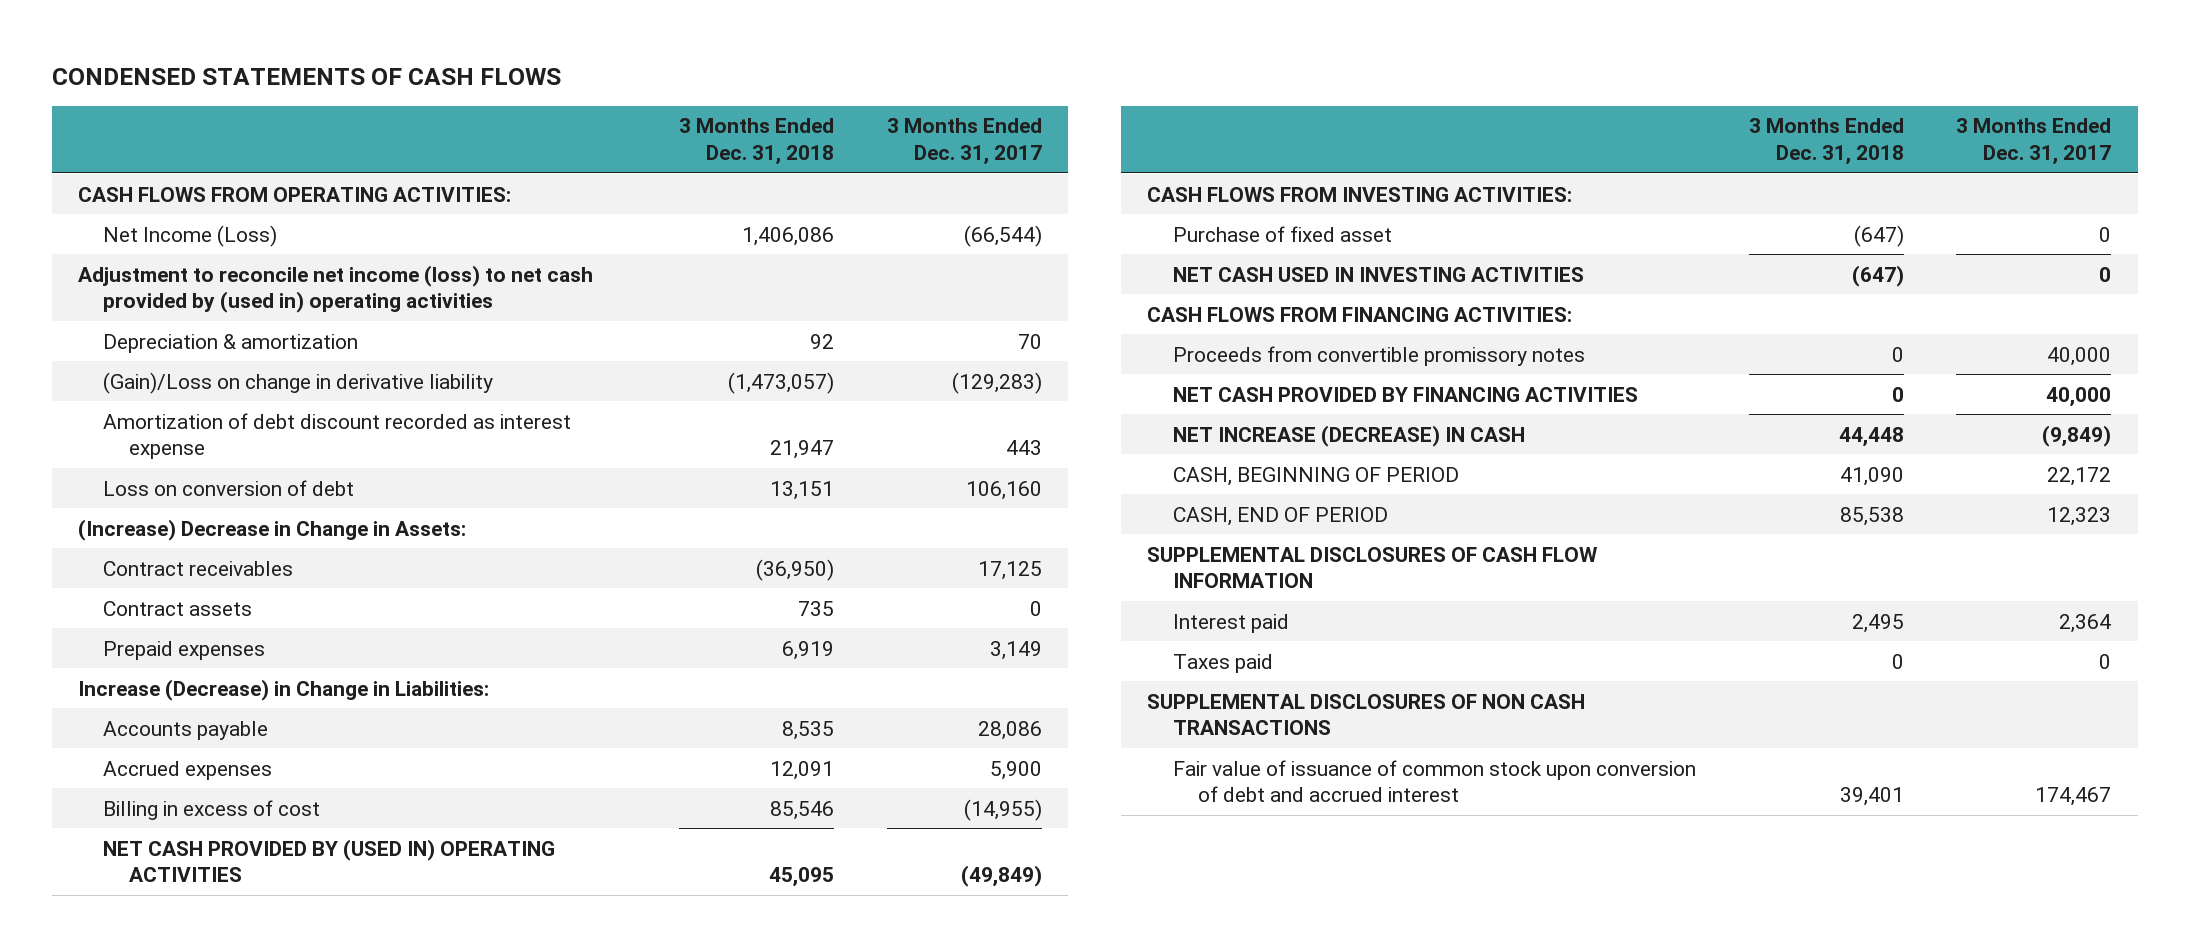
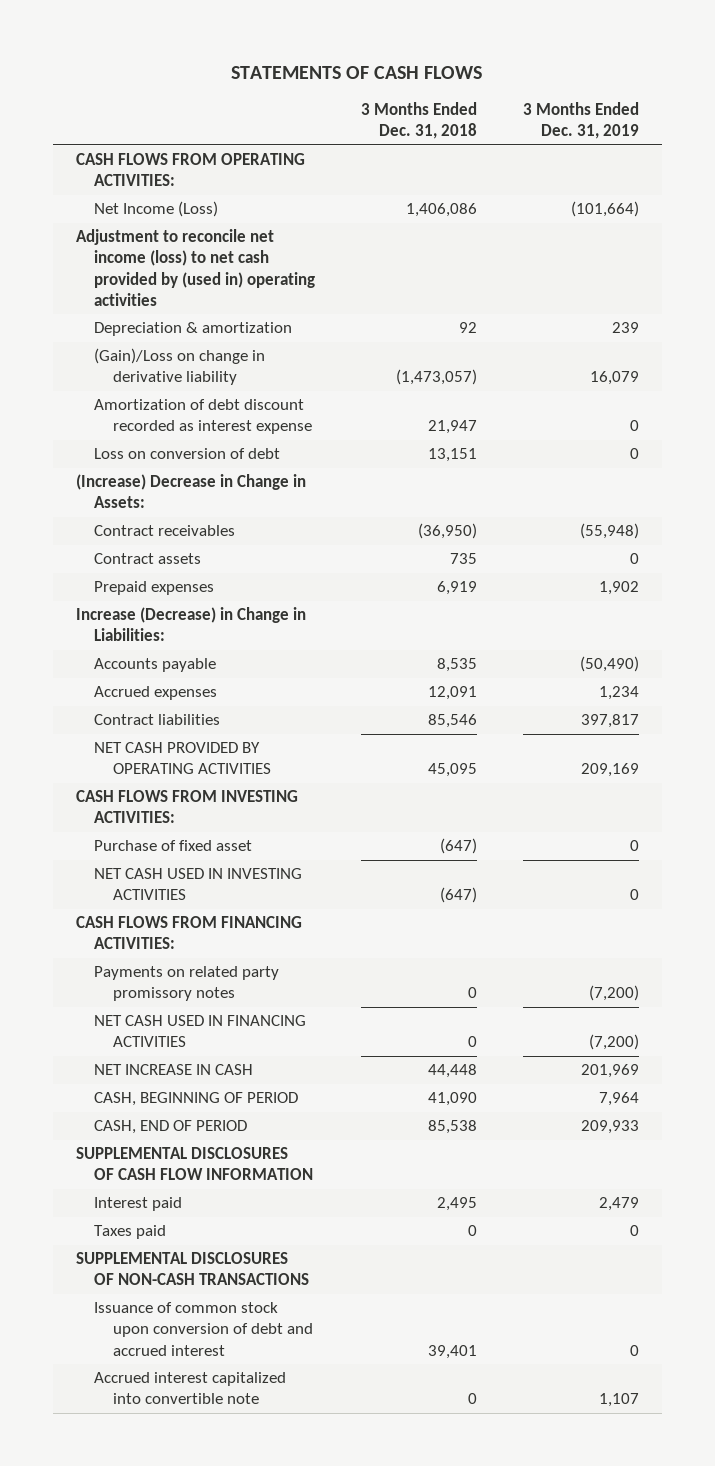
- CONDENSED STATEMENTS OF CASH FLOWS
+ STATEMENTS OF CASH FLOWS
- | 3 Months Ended Dec. 31, 2018 | 3 Months Ended Dec. 31, 2017
+ | 3 Months Ended Dec. 31, 2018 | 3 Months Ended Dec. 31, 2019
- Billing in excess of cost | 85,546 | (14,955)
- NET CASH PROVIDED BY (USED IN) OPERATING ACTIVITIES | 45,095 | (49,849)
+ Contract liabilities | 85,546 | 397,817
+ NET CASH PROVIDED BY OPERATING ACTIVITIES | 45,095 | 209,169
- Proceeds from convertible promissory notes | 0 | 40,000
- NET CASH PROVIDED BY FINANCING ACTIVITIES | 0 | 40,000
- NET INCREASE (DECREASE) IN CASH | 44,448 | (9,849)
+ Payments on related party promissory notes | 0 | (7,200)
+ NET CASH USED IN FINANCING ACTIVITIES | 0 | (7,200)
+ NET INCREASE IN CASH | 44,448 | 201,969
- SUPPLEMENTAL DISCLOSURES OF NON CASH TRANSACTIONS
- Fair value of issuance of common stock upon conversion of debt and accrued interest | 39,401 | 174,467
+ SUPPLEMENTAL DISCLOSURES OF NON-CASH TRANSACTIONS
+ Issuance of common stock upon conversion of debt and accrued interest | 39,401 | 0
+ Accrued interest capitalized into convertible note | 0 | 1,107

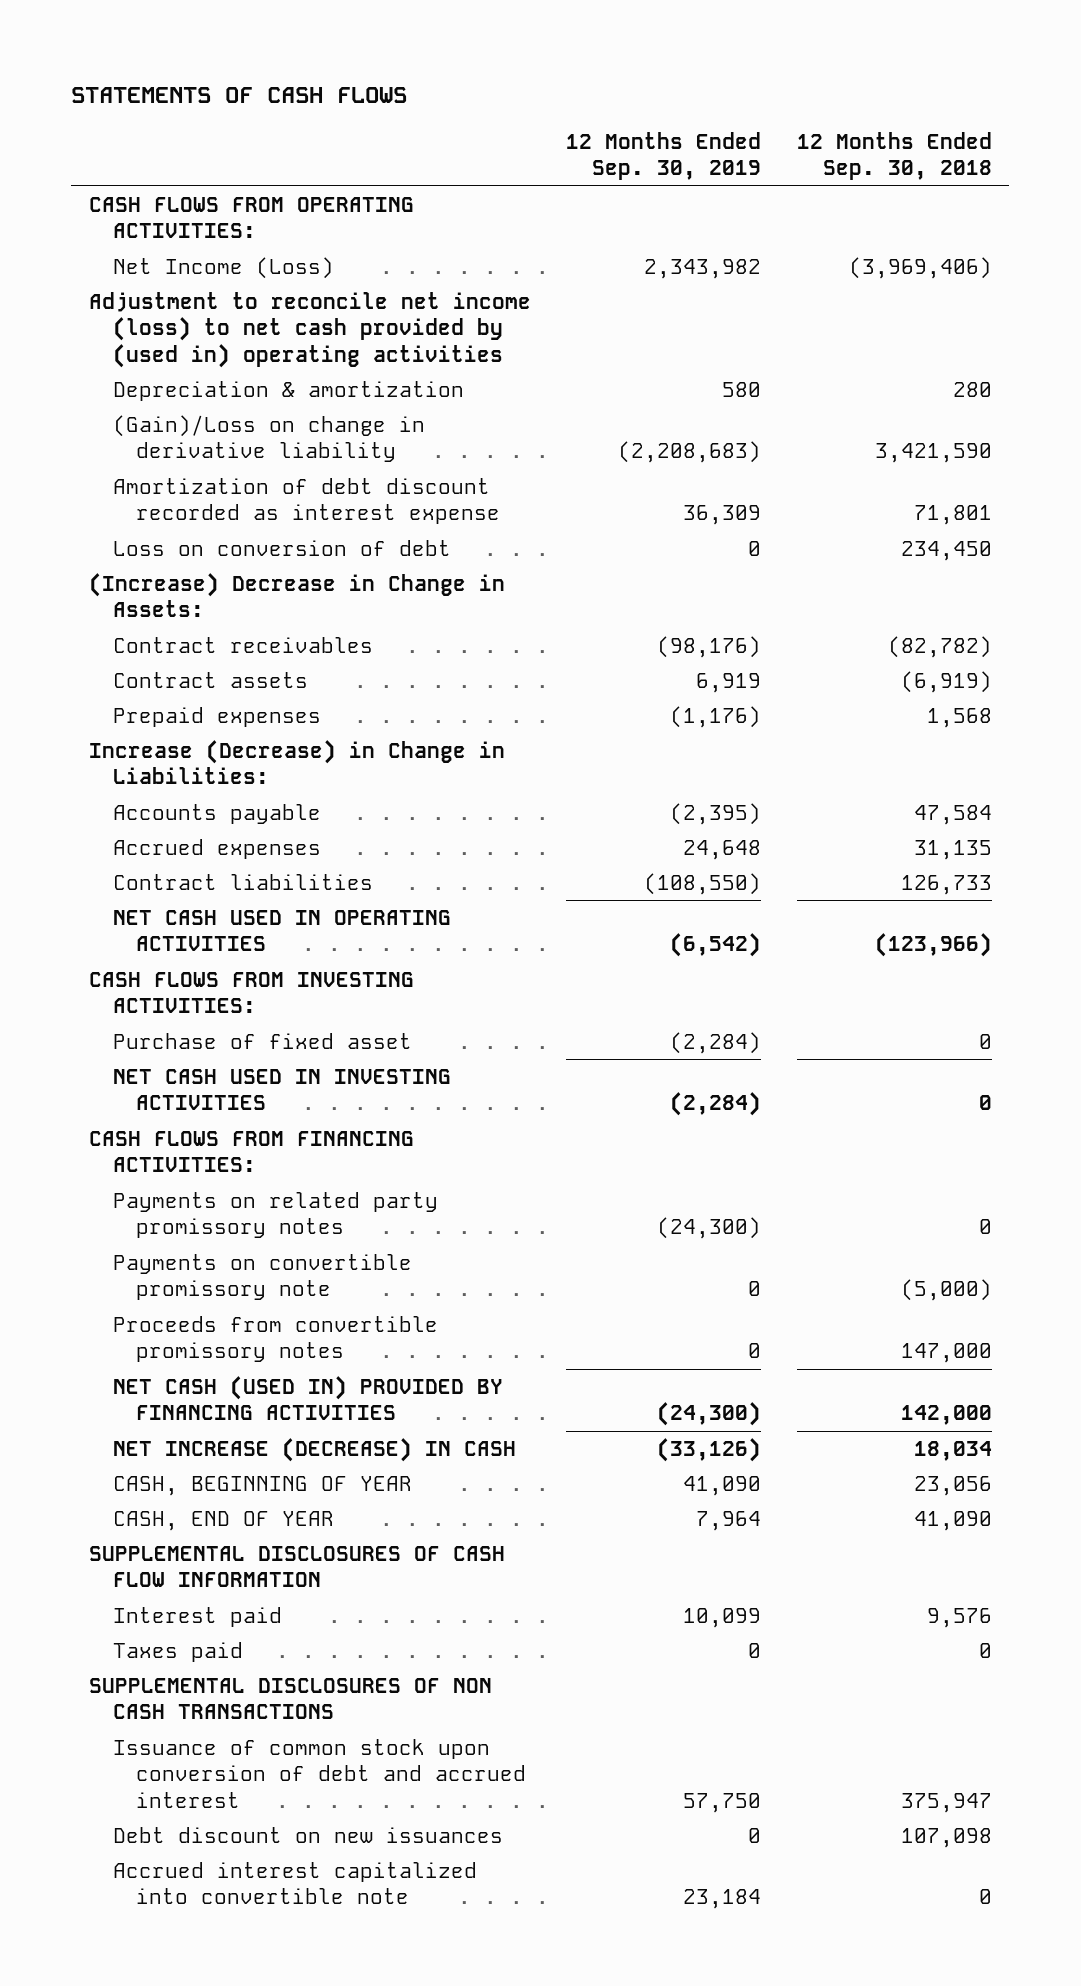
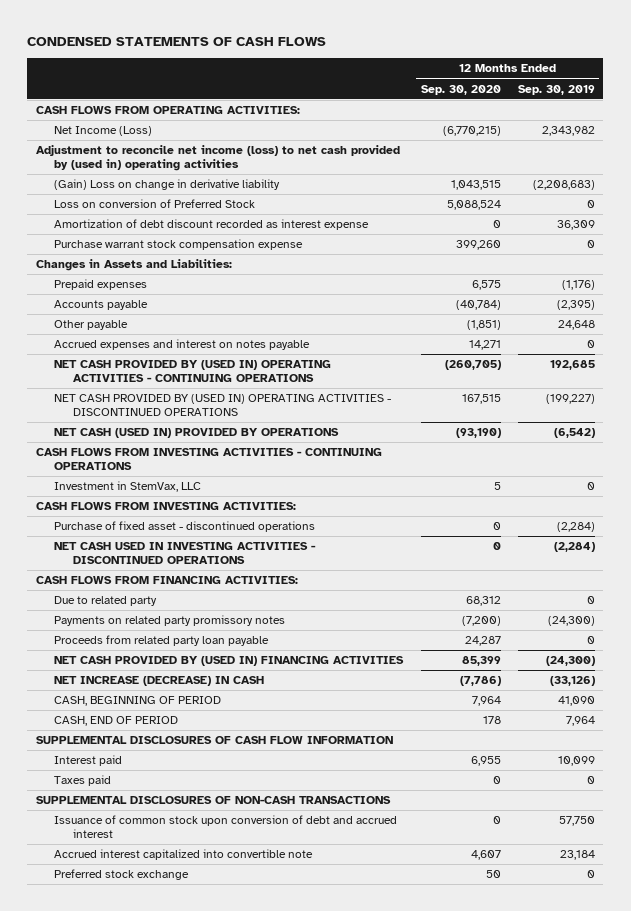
- STATEMENTS OF CASH FLOWS
+ CONDENSED STATEMENTS OF CASH FLOWS
- | 12 Months Ended Sep. 30, 2019 | 12 Months Ended Sep. 30, 2018
+ | 12 Months Ended Sep. 30, 2020 | 12 Months Ended Sep. 30, 2019
- Depreciation & amortization | 580 | 280
- (Gain)/Loss on change in derivative liability | (2,208,683) | 3,421,590
+ (Gain) Loss on change in derivative liability | 1,043,515 | (2,208,683)
+ Loss on conversion of Preferred Stock | 5,088,524 | 0
- Loss on conversion of debt | 0 | 234,450
- (Increase) Decrease in Change in Assets:
- Contract receivables | (98,176) | (82,782)
- Contract assets | 6,919 | (6,919)
+ Purchase warrant stock compensation expense | 399,260 | 0
+ Changes in Assets and Liabilities:
- Increase (Decrease) in Change in Liabilities:
- Accrued expenses | 24,648 | 31,135
- Contract liabilities | (108,550) | 126,733
- NET CASH USED IN OPERATING ACTIVITIES | (6,542) | (123,966)
+ Other payable | (1,851) | 24,648
+ Accrued expenses and interest on notes payable | 14,271 | 0
+ NET CASH PROVIDED BY (USED IN) OPERATING ACTIVITIES - CONTINUING OPERATIONS | (260,705) | 192,685
+ NET CASH PROVIDED BY (USED IN) OPERATING ACTIVITIES - DISCONTINUED OPERATIONS | 167,515 | (199,227)
+ NET CASH (USED IN) PROVIDED BY OPERATIONS | (93,190) | (6,542)
+ CASH FLOWS FROM INVESTING ACTIVITIES - CONTINUING OPERATIONS
+ Investment in StemVax, LLC | 5 | 0
- Purchase of fixed asset | (2,284) | 0
- NET CASH USED IN INVESTING ACTIVITIES | (2,284) | 0
+ Purchase of fixed asset - discontinued operations | 0 | (2,284)
+ NET CASH USED IN INVESTING ACTIVITIES - DISCONTINUED OPERATIONS | 0 | (2,284)
+ Due to related party | 68,312 | 0
- Payments on convertible promissory note | 0 | (5,000)
- Proceeds from convertible promissory notes | 0 | 147,000
- NET CASH (USED IN) PROVIDED BY FINANCING ACTIVITIES | (24,300) | 142,000
+ Proceeds from related party loan payable | 24,287 | 0
+ NET CASH PROVIDED BY (USED IN) FINANCING ACTIVITIES | 85,399 | (24,300)
- CASH, BEGINNING OF YEAR | 41,090 | 23,056
- CASH, END OF YEAR | 7,964 | 41,090
+ CASH, BEGINNING OF PERIOD | 7,964 | 41,090
+ CASH, END OF PERIOD | 178 | 7,964
- SUPPLEMENTAL DISCLOSURES OF NON CASH TRANSACTIONS
+ SUPPLEMENTAL DISCLOSURES OF NON-CASH TRANSACTIONS
- Debt discount on new issuances | 0 | 107,098
+ Preferred stock exchange | 50 | 0

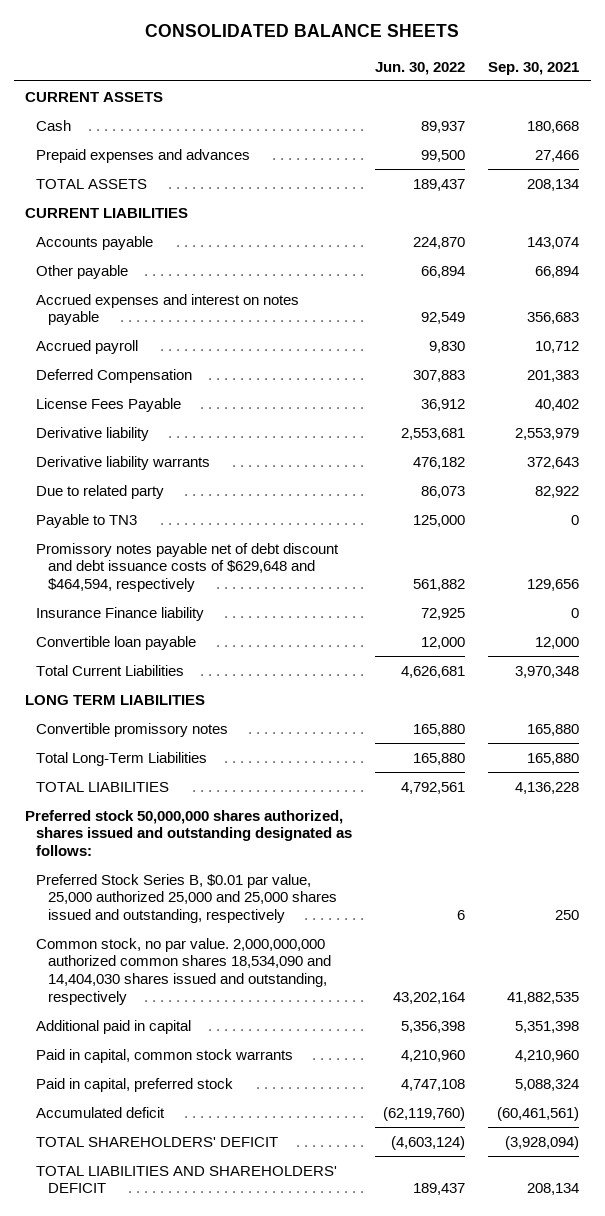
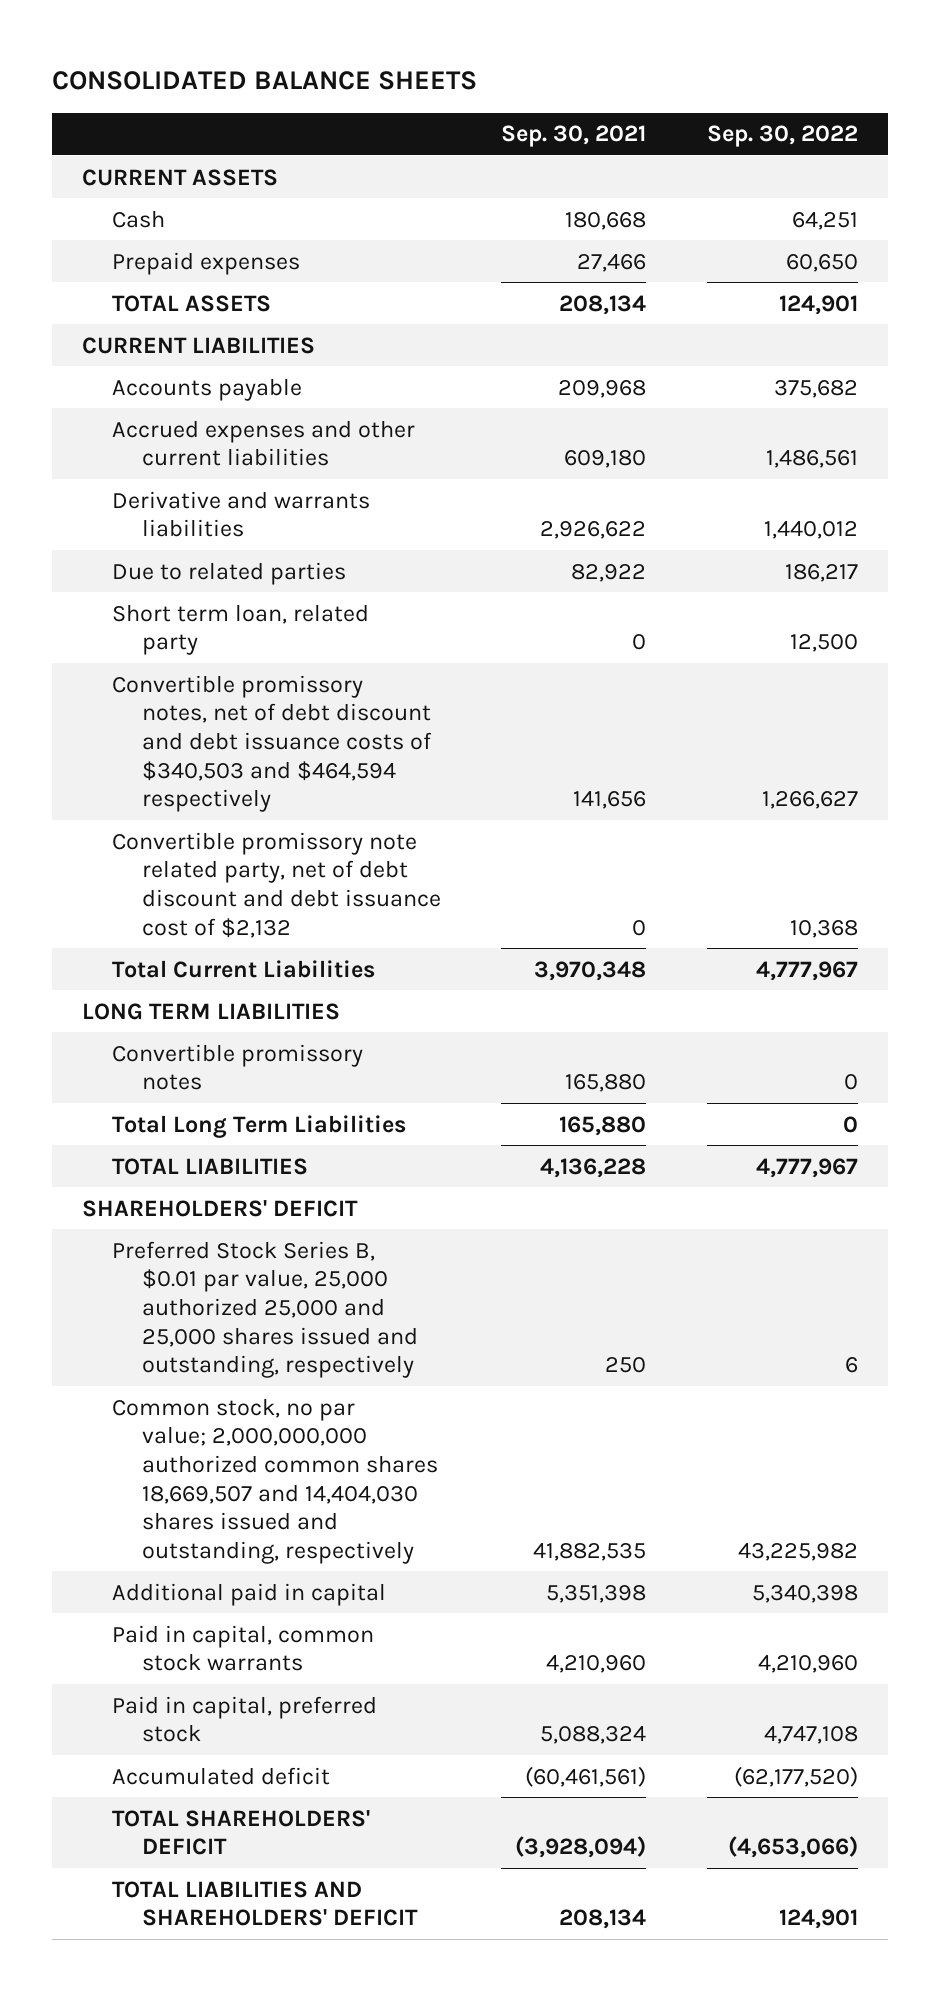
- | Jun. 30, 2022 | Sep. 30, 2021
+ | Sep. 30, 2021 | Sep. 30, 2022
- Prepaid expenses and advances | 99,500 | 27,466
+ Prepaid expenses | 27,466 | 60,650
- Accounts payable | 224,870 | 143,074
- Other payable | 66,894 | 66,894
- Accrued expenses and interest on notes payable | 92,549 | 356,683
- Accrued payroll | 9,830 | 10,712
- Deferred Compensation | 307,883 | 201,383
- License Fees Payable | 36,912 | 40,402
- Derivative liability | 2,553,681 | 2,553,979
- Derivative liability warrants | 476,182 | 372,643
- Due to related party | 86,073 | 82,922
- Payable to TN3 | 125,000 | 0
- Promissory notes payable net of debt discount and debt issuance costs of $629,648 and $464,594, respectively | 561,882 | 129,656
- Insurance Finance liability | 72,925 | 0
- Convertible loan payable | 12,000 | 12,000
+ Accounts payable | 209,968 | 375,682
+ Accrued expenses and other current liabilities | 609,180 | 1,486,561
+ Derivative and warrants liabilities | 2,926,622 | 1,440,012
+ Due to related parties | 82,922 | 186,217
+ Short term loan, related party | 0 | 12,500
+ Convertible promissory notes, net of debt discount and debt issuance costs of $340,503 and $464,594 respectively | 141,656 | 1,266,627
+ Convertible promissory note related party, net of debt discount and debt issuance cost of $2,132 | 0 | 10,368
- Total Long-Term Liabilities | 165,880 | 165,880
+ Total Long Term Liabilities | 165,880 | 0
- Preferred stock 50,000,000 shares authorized, shares issued and outstanding designated as follows:
+ SHAREHOLDERS' DEFICIT
- Common stock, no par value. 2,000,000,000 authorized common shares 18,534,090 and 14,404,030 shares issued and outstanding, respectively | 43,202,164 | 41,882,535
+ Common stock, no par value; 2,000,000,000 authorized common shares 18,669,507 and 14,404,030 shares issued and outstanding, respectively | 41,882,535 | 43,225,982

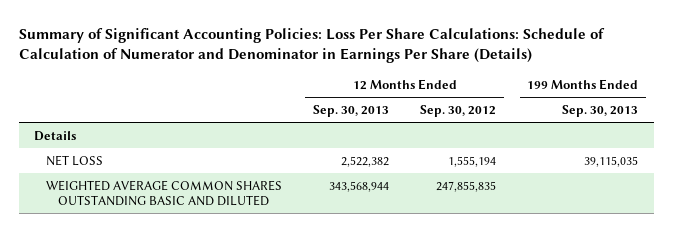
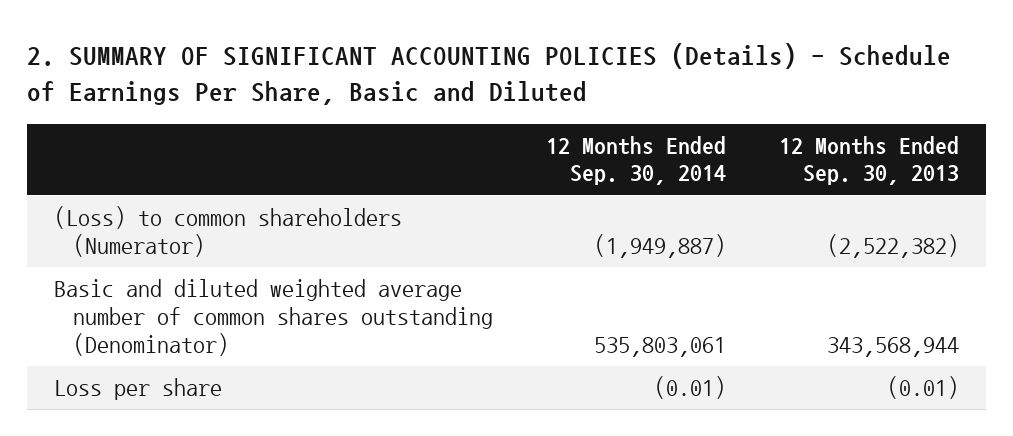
- Summary of Significant Accounting Policies: Loss Per Share Calculations: Schedule of Calculation of Numerator and Denominator in Earnings Per Share (Details)
+ 2. SUMMARY OF SIGNIFICANT ACCOUNTING POLICIES (Details) - Schedule of Earnings Per Share, Basic and Diluted
- | 12 Months Ended Sep. 30, 2013 | 12 Months Ended Sep. 30, 2012 | 199 Months Ended Sep. 30, 2013
+ | 12 Months Ended Sep. 30, 2014 | 12 Months Ended Sep. 30, 2013
- Details
- NET LOSS | 2,522,382 | 1,555,194 | 39,115,035
- WEIGHTED AVERAGE COMMON SHARES OUTSTANDING BASIC AND DILUTED | 343,568,944 | 247,855,835 |
+ (Loss) to common shareholders (Numerator) | (1,949,887) | (2,522,382)
+ Basic and diluted weighted average number of common shares outstanding (Denominator) | 535,803,061 | 343,568,944
+ Loss per share | (0.01) | (0.01)

